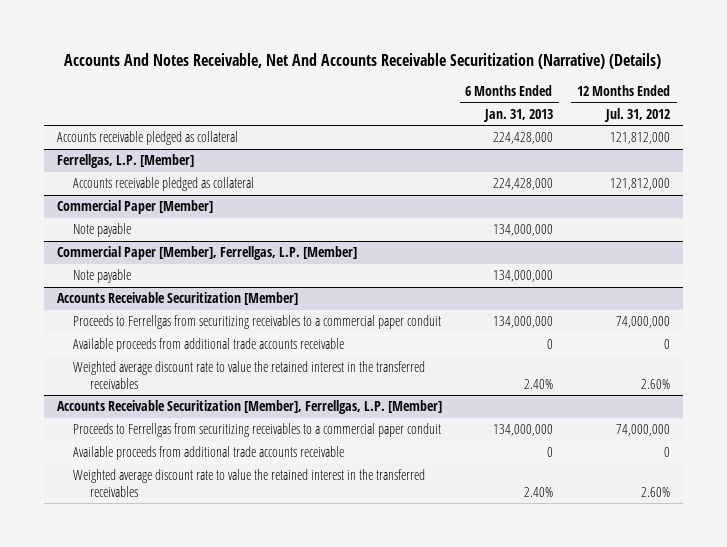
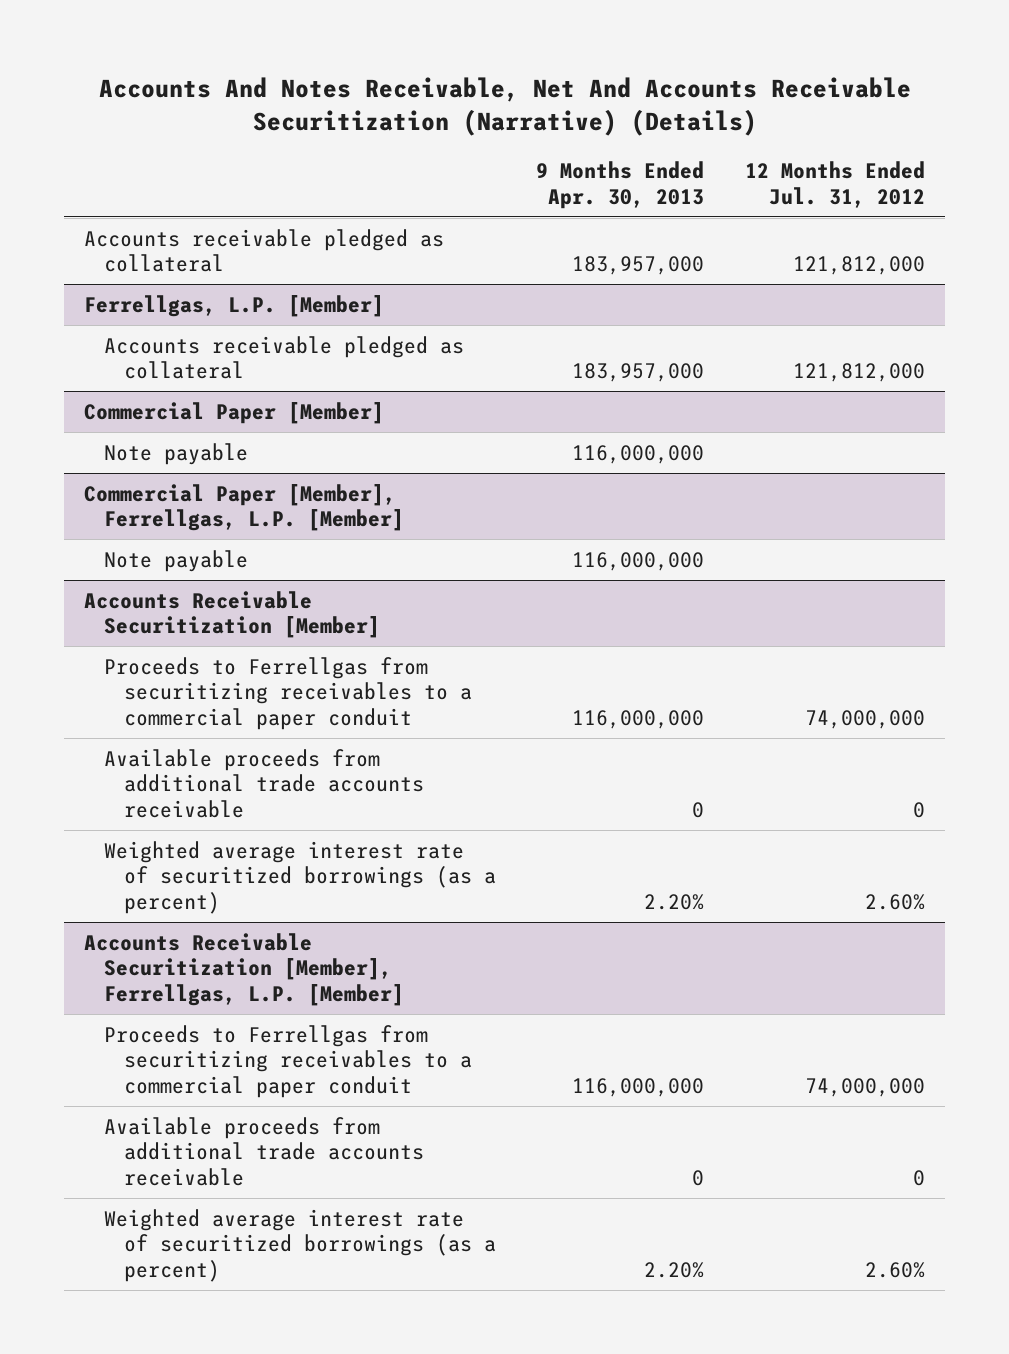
- | 6 Months Ended Jan. 31, 2013 | 12 Months Ended Jul. 31, 2012
+ | 9 Months Ended Apr. 30, 2013 | 12 Months Ended Jul. 31, 2012
@ Accounts Receivable Securitization [Member]
- Weighted average discount rate to value the retained interest in the transferred receivables | 2.40% | 2.60%
+ Weighted average interest rate of securitized borrowings (as a percent) | 2.20% | 2.60%
@ Accounts Receivable Securitization [Member], Ferrellgas, L.P. [Member]
- Weighted average discount rate to value the retained interest in the transferred receivables | 2.40% | 2.60%
+ Weighted average interest rate of securitized borrowings (as a percent) | 2.20% | 2.60%

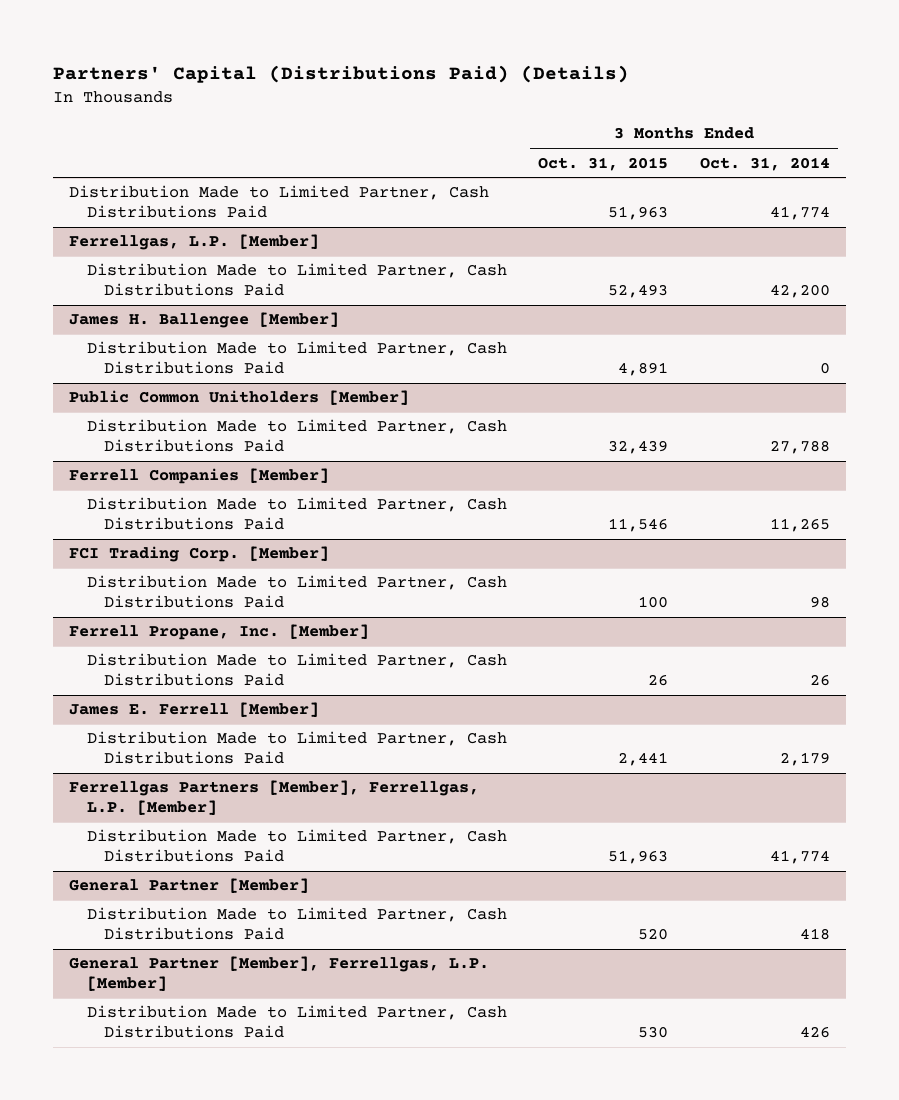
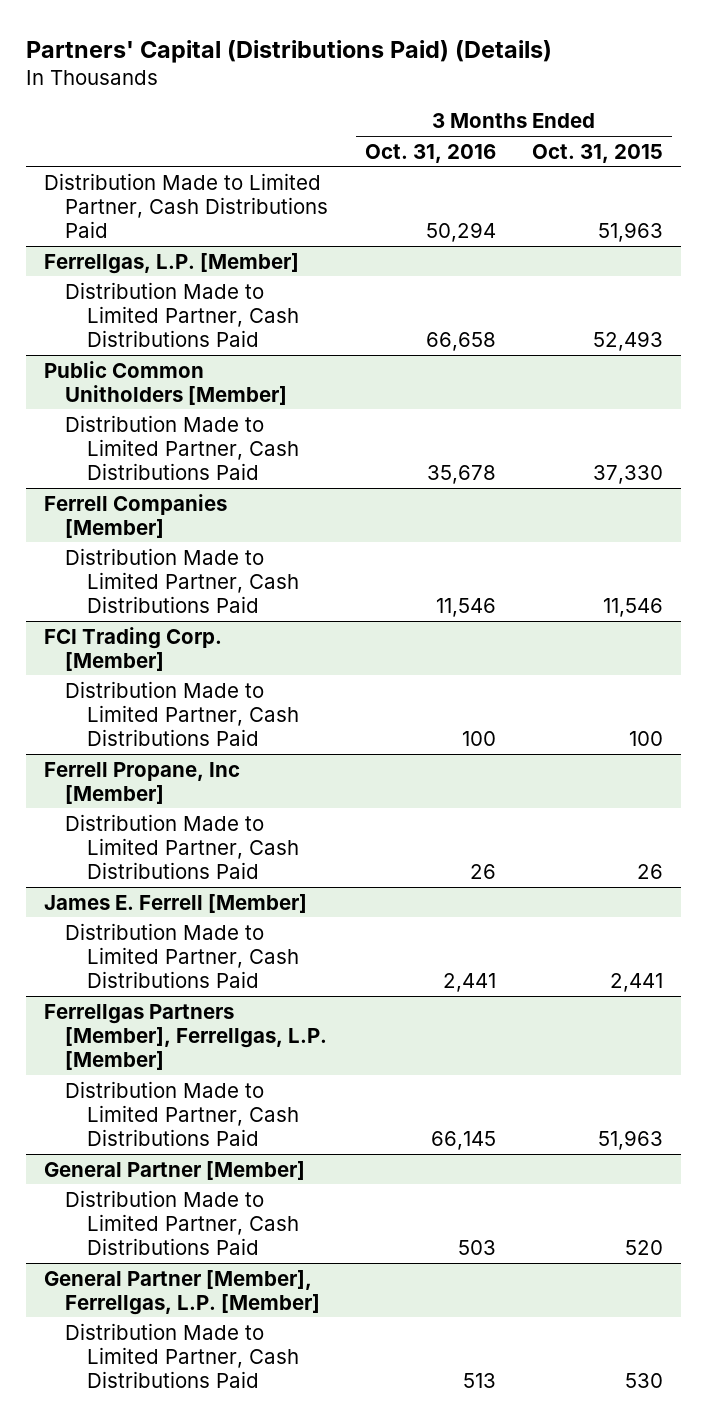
- | 3 Months Ended Oct. 31, 2015 | 3 Months Ended Oct. 31, 2014
+ | 3 Months Ended Oct. 31, 2016 | 3 Months Ended Oct. 31, 2015
- James H. Ballengee [Member]
- Distribution Made to Limited Partner, Cash Distributions Paid | 4,891 | 0
@ Public Common Unitholders [Member]
- Distribution Made to Limited Partner, Cash Distributions Paid | 32,439 | 27,788
+ Distribution Made to Limited Partner, Cash Distributions Paid | 35,678 | 37,330
- Ferrell Propane, Inc. [Member]
+ Ferrell Propane, Inc [Member]

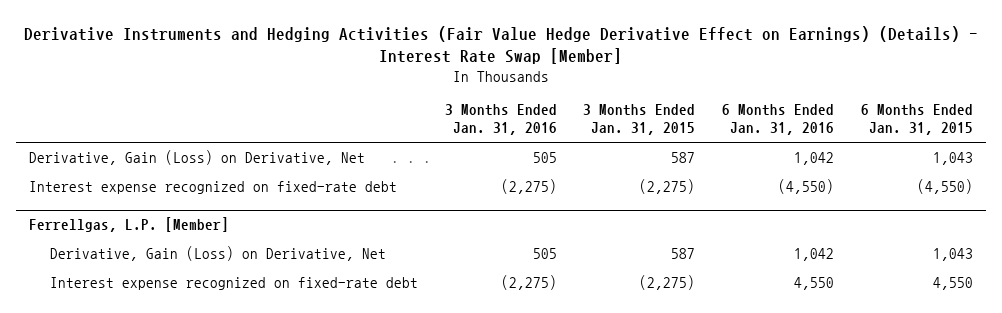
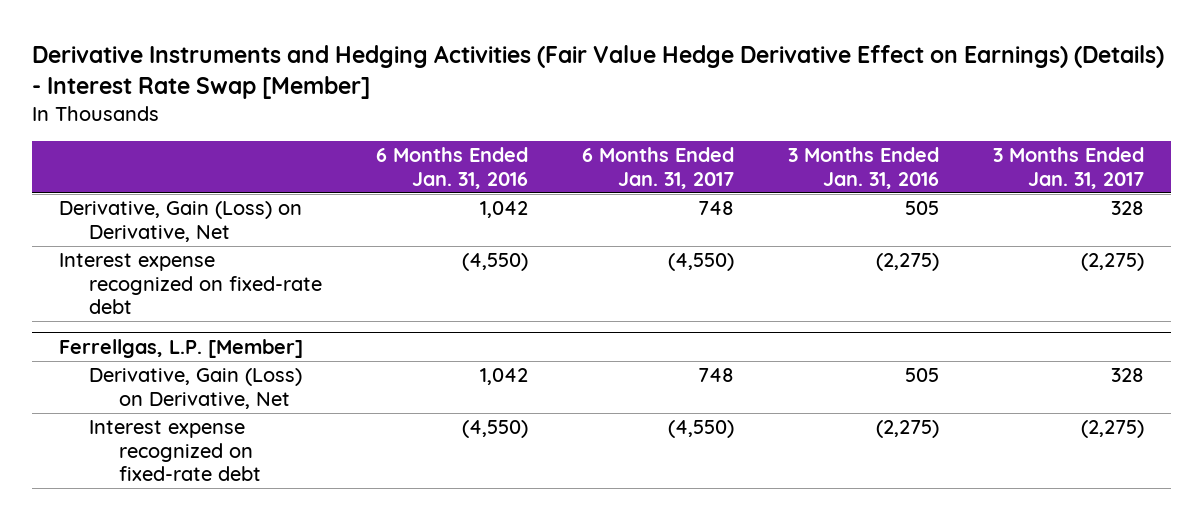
- | 3 Months Ended Jan. 31, 2016 | 3 Months Ended Jan. 31, 2015 | 6 Months Ended Jan. 31, 2016 | 6 Months Ended Jan. 31, 2015
+ | 6 Months Ended Jan. 31, 2016 | 6 Months Ended Jan. 31, 2017 | 3 Months Ended Jan. 31, 2016 | 3 Months Ended Jan. 31, 2017
@ Ferrellgas, L.P. [Member]
- Interest expense recognized on fixed-rate debt | (2,275) | (2,275) | 4,550 | 4,550
+ Interest expense recognized on fixed-rate debt | (4,550) | (4,550) | (2,275) | (2,275)

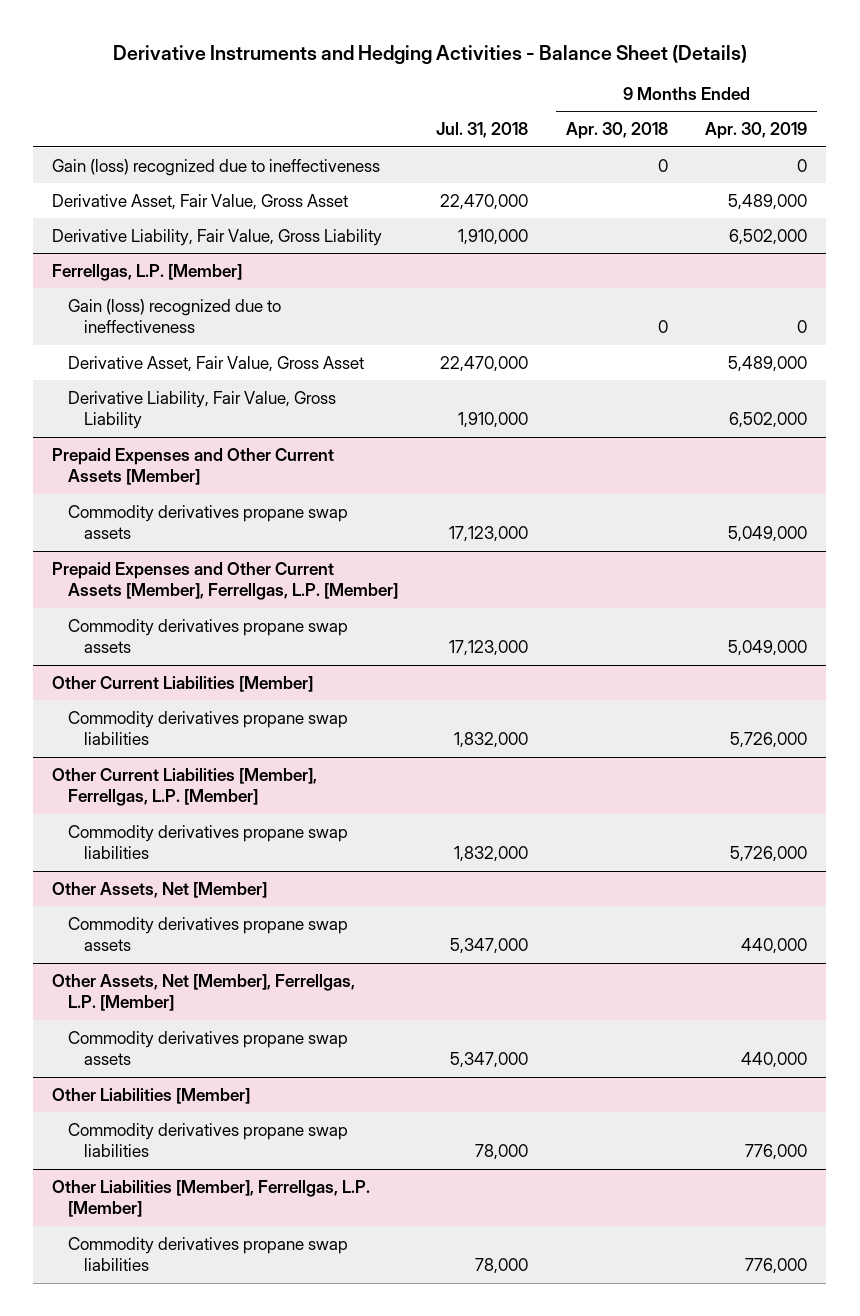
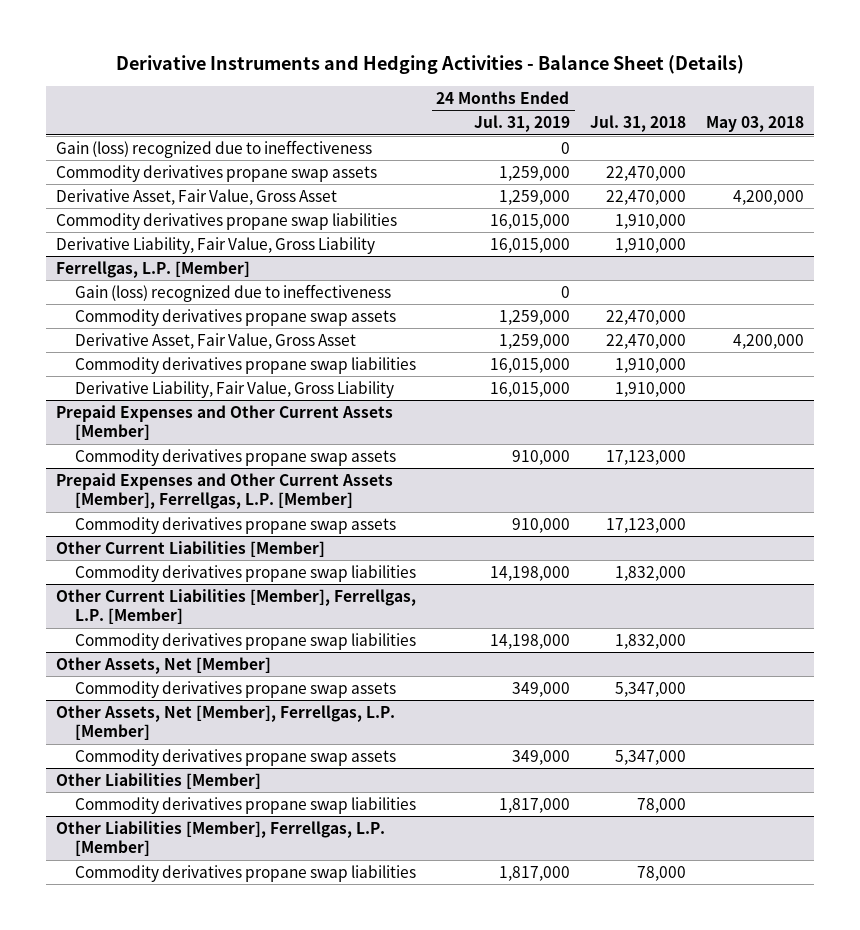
- | Jul. 31, 2018 | 9 Months Ended Apr. 30, 2018 | 9 Months Ended Apr. 30, 2019
+ | 24 Months Ended Jul. 31, 2019 | Jul. 31, 2018 | May 03, 2018
+ Commodity derivatives propane swap assets | 1,259,000 | 22,470,000 |
+ Commodity derivatives propane swap liabilities | 16,015,000 | 1,910,000 |
@ Ferrellgas, L.P. [Member]
+ Commodity derivatives propane swap assets | 1,259,000 | 22,470,000 |
+ Commodity derivatives propane swap liabilities | 16,015,000 | 1,910,000 |

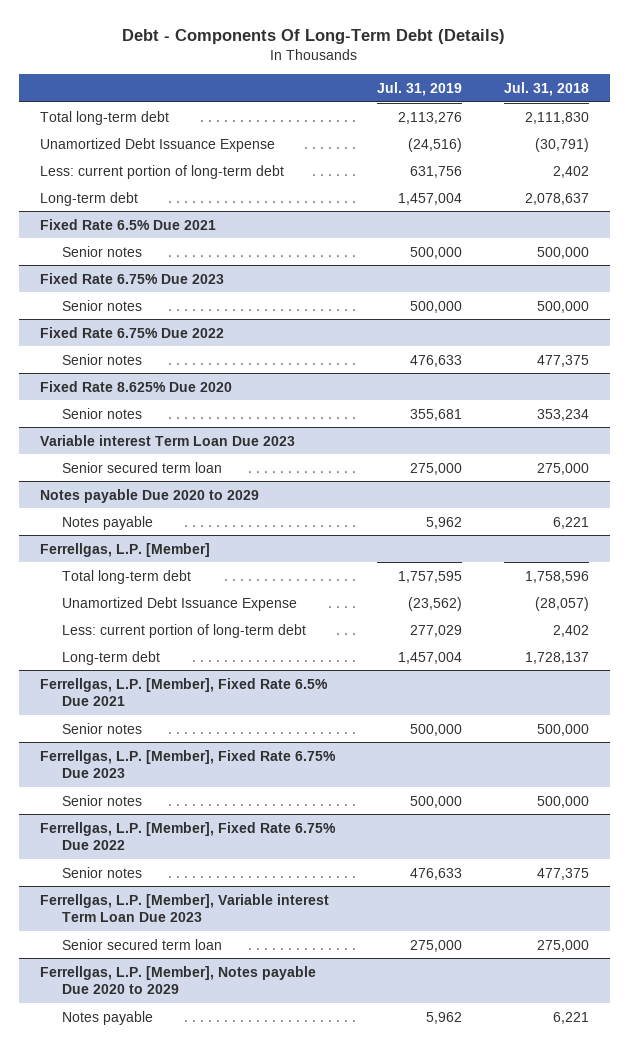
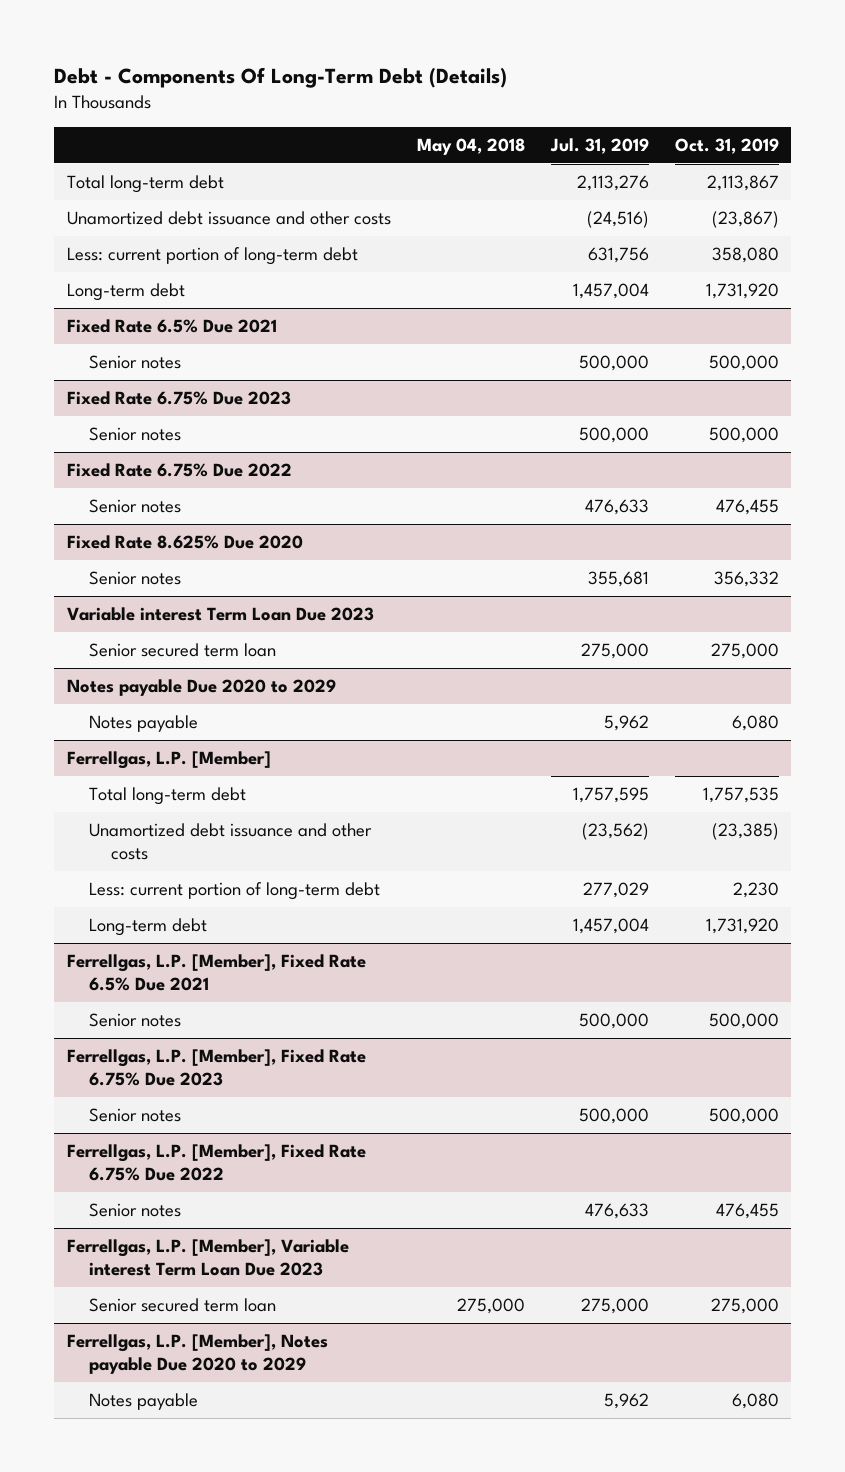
- | Jul. 31, 2019 | Jul. 31, 2018
+ | May 04, 2018 | Jul. 31, 2019 | Oct. 31, 2019
- Unamortized Debt Issuance Expense | (24,516) | (30,791)
+ Unamortized debt issuance and other costs | | (24,516) | (23,867)
@ Ferrellgas, L.P. [Member]
- Unamortized Debt Issuance Expense | (23,562) | (28,057)
+ Unamortized debt issuance and other costs | | (23,562) | (23,385)

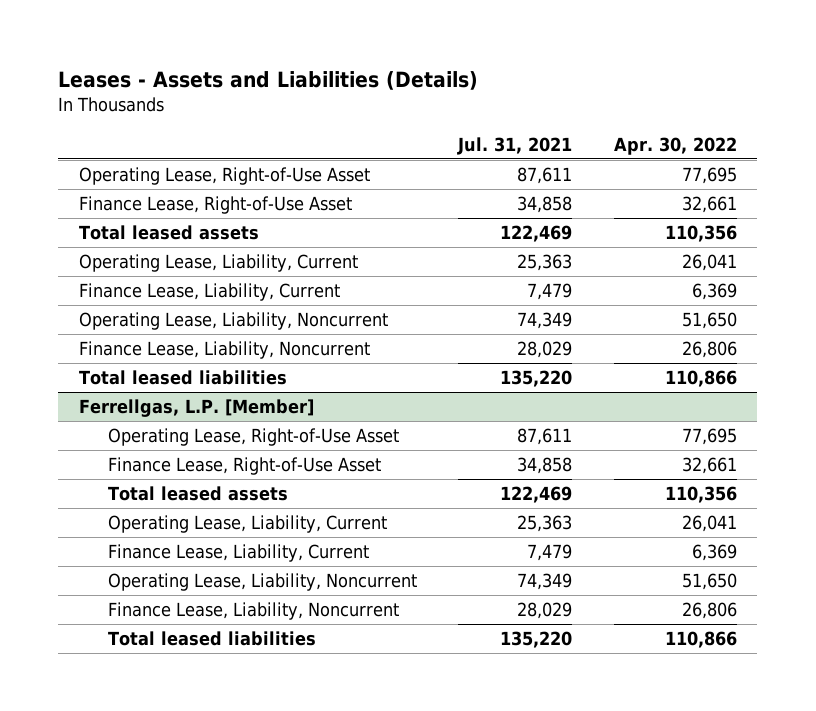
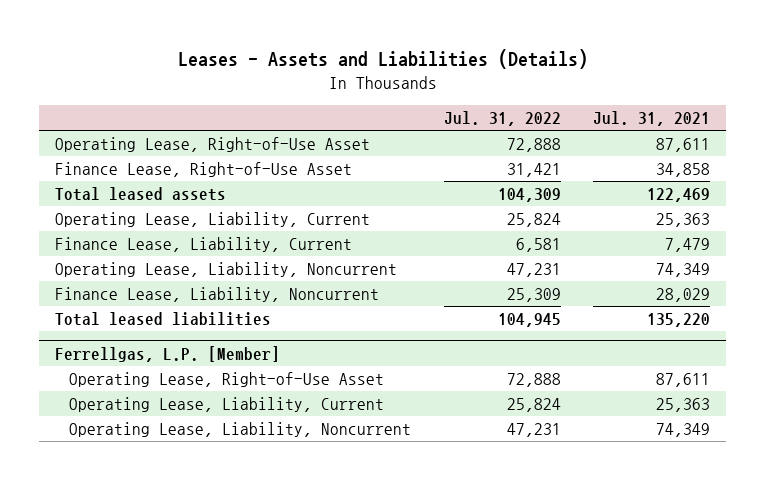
- | Jul. 31, 2021 | Apr. 30, 2022
+ | Jul. 31, 2022 | Jul. 31, 2021
@ Ferrellgas, L.P. [Member]
- Finance Lease, Right-of-Use Asset | 34,858 | 32,661
- Total leased assets | 122,469 | 110,356
- Finance Lease, Liability, Current | 7,479 | 6,369
- Finance Lease, Liability, Noncurrent | 28,029 | 26,806
- Total leased liabilities | 135,220 | 110,866

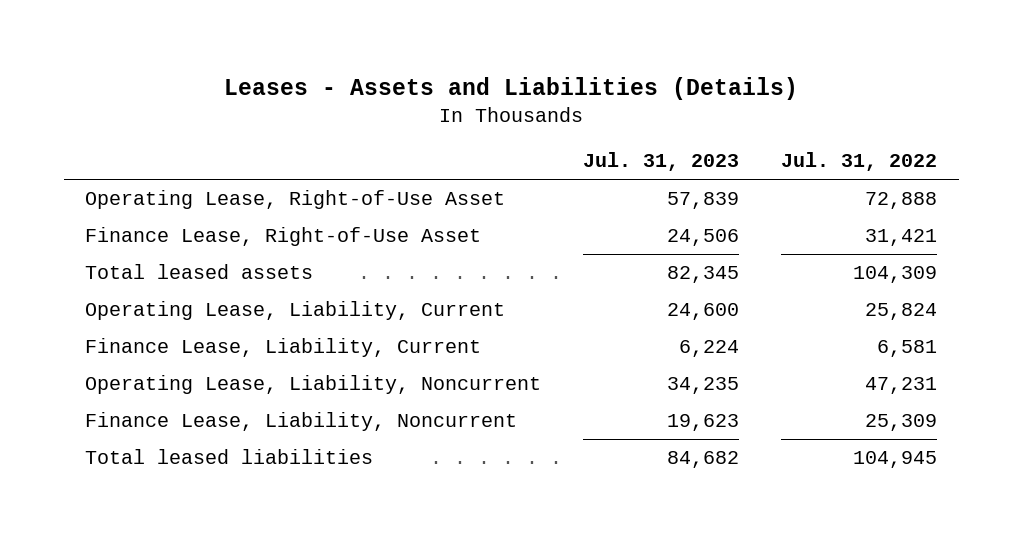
- | Jul. 31, 2022 | Jul. 31, 2021
+ | Jul. 31, 2023 | Jul. 31, 2022
- Ferrellgas, L.P. [Member]
- Operating Lease, Right-of-Use Asset | 72,888 | 87,611
- Operating Lease, Liability, Current | 25,824 | 25,363
- Operating Lease, Liability, Noncurrent | 47,231 | 74,349

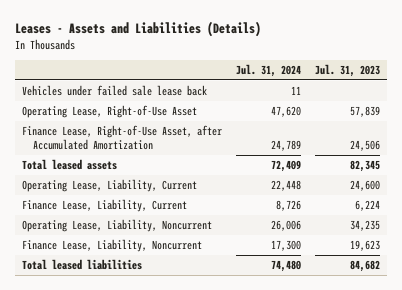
- | Jul. 31, 2023 | Jul. 31, 2022
+ | Jul. 31, 2024 | Jul. 31, 2023
+ Vehicles under failed sale lease back | 11 |
- Finance Lease, Right-of-Use Asset | 24,506 | 31,421
+ Finance Lease, Right-of-Use Asset, after Accumulated Amortization | 24,789 | 24,506

